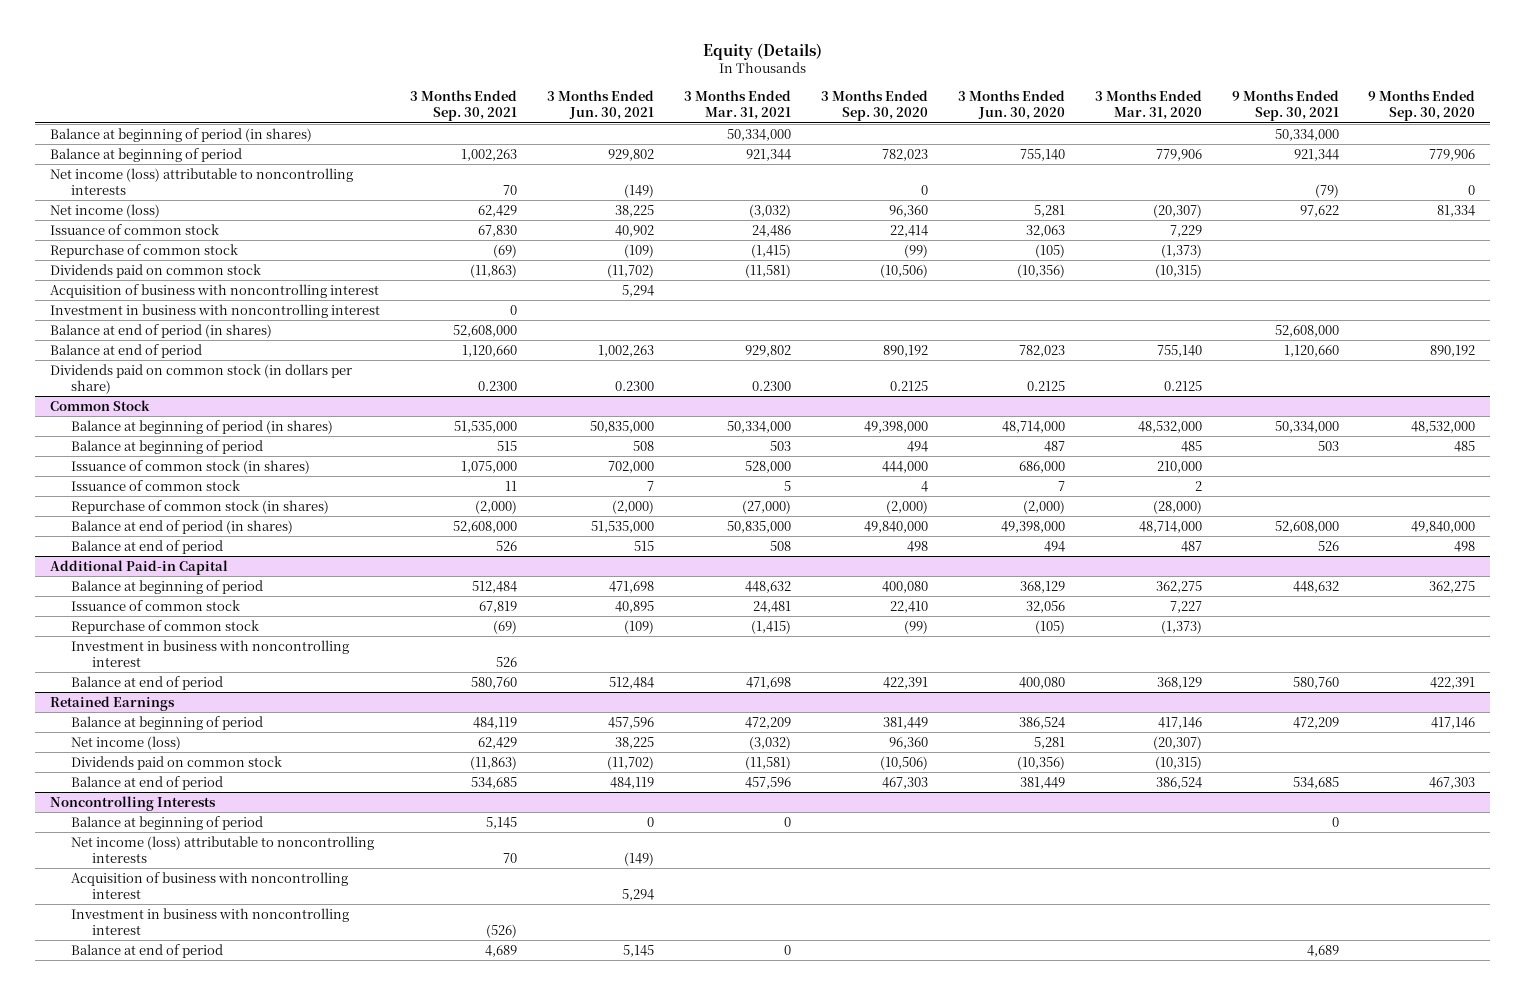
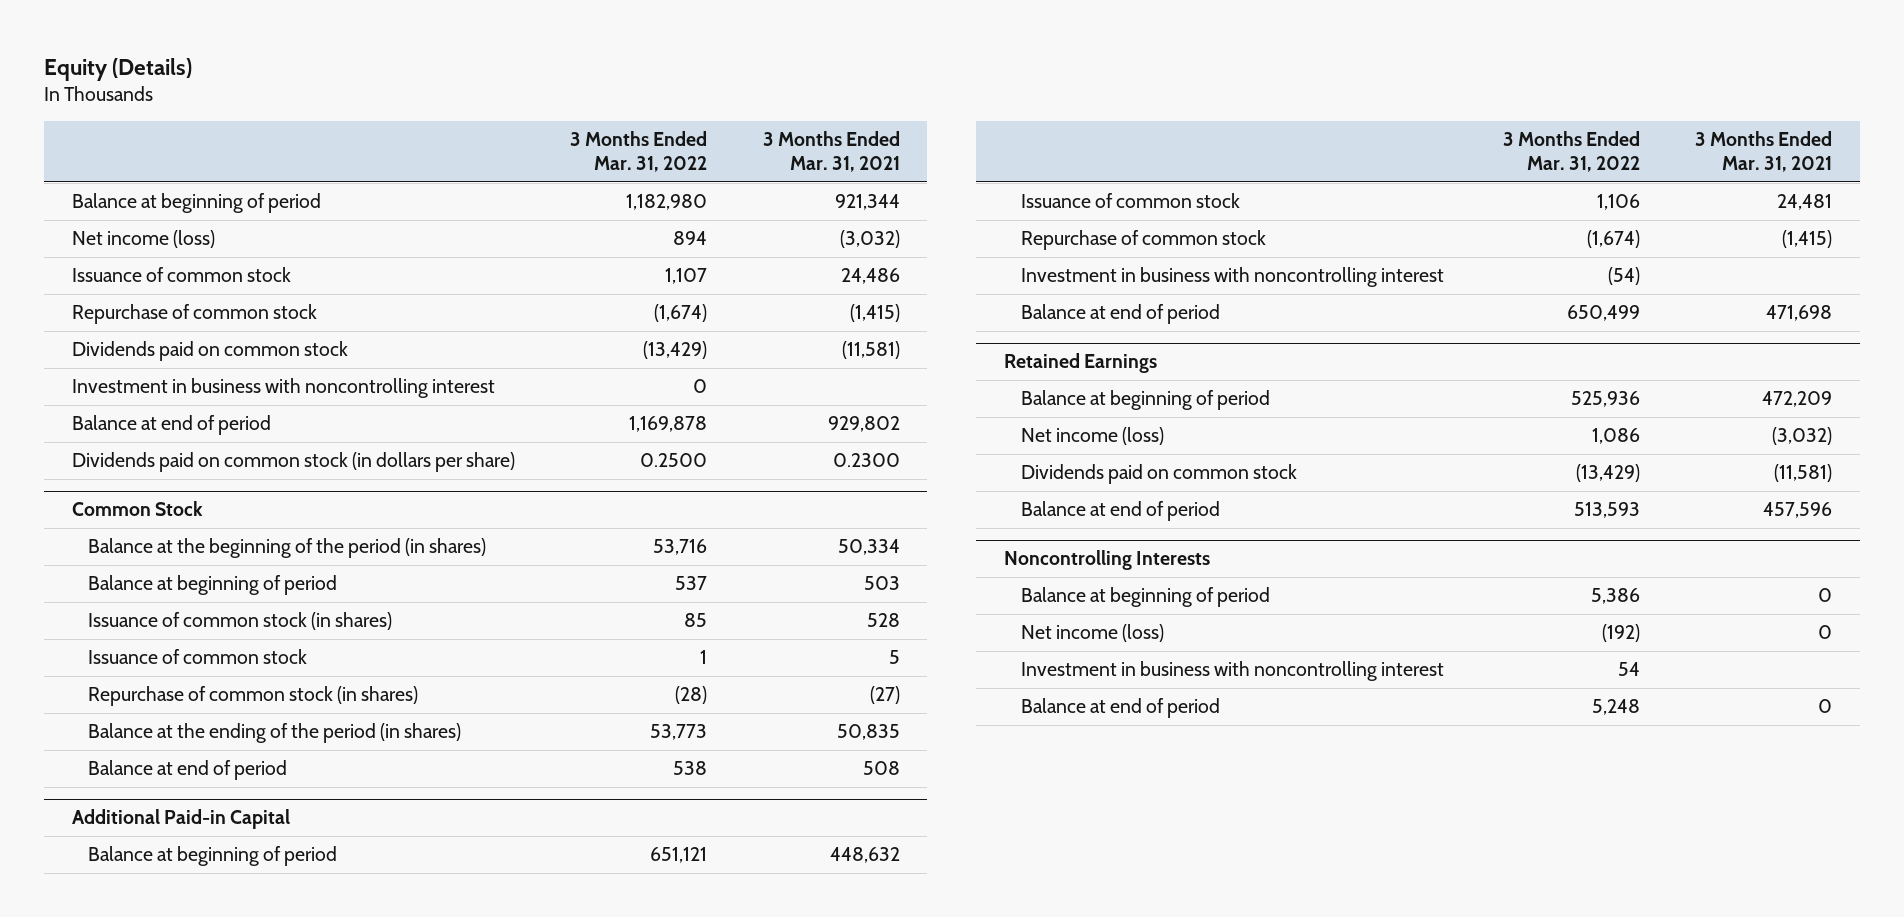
- | 3 Months Ended Sep. 30, 2021 | 3 Months Ended Jun. 30, 2021 | 3 Months Ended Mar. 31, 2021 | 3 Months Ended Sep. 30, 2020 | 3 Months Ended Jun. 30, 2020 | 3 Months Ended Mar. 31, 2020 | 9 Months Ended Sep. 30, 2021 | 9 Months Ended Sep. 30, 2020
+ | 3 Months Ended Mar. 31, 2022 | 3 Months Ended Mar. 31, 2021
- Balance at beginning of period (in shares) | | | 50,334,000 | | | | 50,334,000 |
- Net income (loss) attributable to noncontrolling interests | 70 | (149) | | 0 | | | (79) | 0
- Acquisition of business with noncontrolling interest | | 5,294 | | | | | |
- Balance at end of period (in shares) | 52,608,000 | | | | | | 52,608,000 |
@ Common Stock
- Balance at beginning of period (in shares) | 51,535,000 | 50,835,000 | 50,334,000 | 49,398,000 | 48,714,000 | 48,532,000 | 50,334,000 | 48,532,000
+ Balance at the beginning of the period (in shares) | 53,716 | 50,334
- Issuance of common stock (in shares) | 1,075,000 | 702,000 | 528,000 | 444,000 | 686,000 | 210,000 | |
+ Issuance of common stock (in shares) | 85 | 528
- Repurchase of common stock (in shares) | (2,000) | (2,000) | (27,000) | (2,000) | (2,000) | (28,000) | |
- Balance at end of period (in shares) | 52,608,000 | 51,535,000 | 50,835,000 | 49,840,000 | 49,398,000 | 48,714,000 | 52,608,000 | 49,840,000
+ Repurchase of common stock (in shares) | (28) | (27)
+ Balance at the ending of the period (in shares) | 53,773 | 50,835
@ Noncontrolling Interests
- Net income (loss) attributable to noncontrolling interests | 70 | (149) | | | | | |
- Acquisition of business with noncontrolling interest | | 5,294 | | | | | |
+ Net income (loss) | (192) | 0

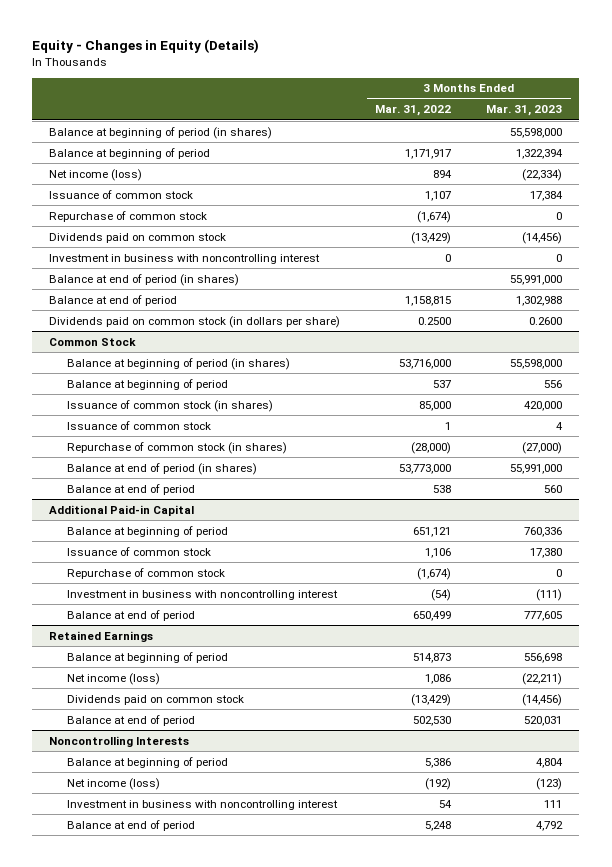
- Equity (Details)
+ Equity - Changes in Equity (Details)
- | 3 Months Ended Mar. 31, 2022 | 3 Months Ended Mar. 31, 2021
+ | 3 Months Ended Mar. 31, 2022 | 3 Months Ended Mar. 31, 2023
- Balance at beginning of period | 1,182,980 | 921,344
+ Balance at beginning of period (in shares) | | 55,598,000
+ Balance at beginning of period | 1,171,917 | 1,322,394
- Balance at end of period | 1,169,878 | 929,802
+ Balance at end of period (in shares) | | 55,991,000
+ Balance at end of period | 1,158,815 | 1,302,988
@ Common Stock
- Balance at the beginning of the period (in shares) | 53,716 | 50,334
+ Balance at beginning of period (in shares) | 53,716,000 | 55,598,000
- Issuance of common stock (in shares) | 85 | 528
+ Issuance of common stock (in shares) | 85,000 | 420,000
- Repurchase of common stock (in shares) | (28) | (27)
- Balance at the ending of the period (in shares) | 53,773 | 50,835
+ Repurchase of common stock (in shares) | (28,000) | (27,000)
+ Balance at end of period (in shares) | 53,773,000 | 55,991,000
@ Retained Earnings
- Balance at beginning of period | 525,936 | 472,209
+ Balance at beginning of period | 514,873 | 556,698
- Balance at end of period | 513,593 | 457,596
+ Balance at end of period | 502,530 | 520,031

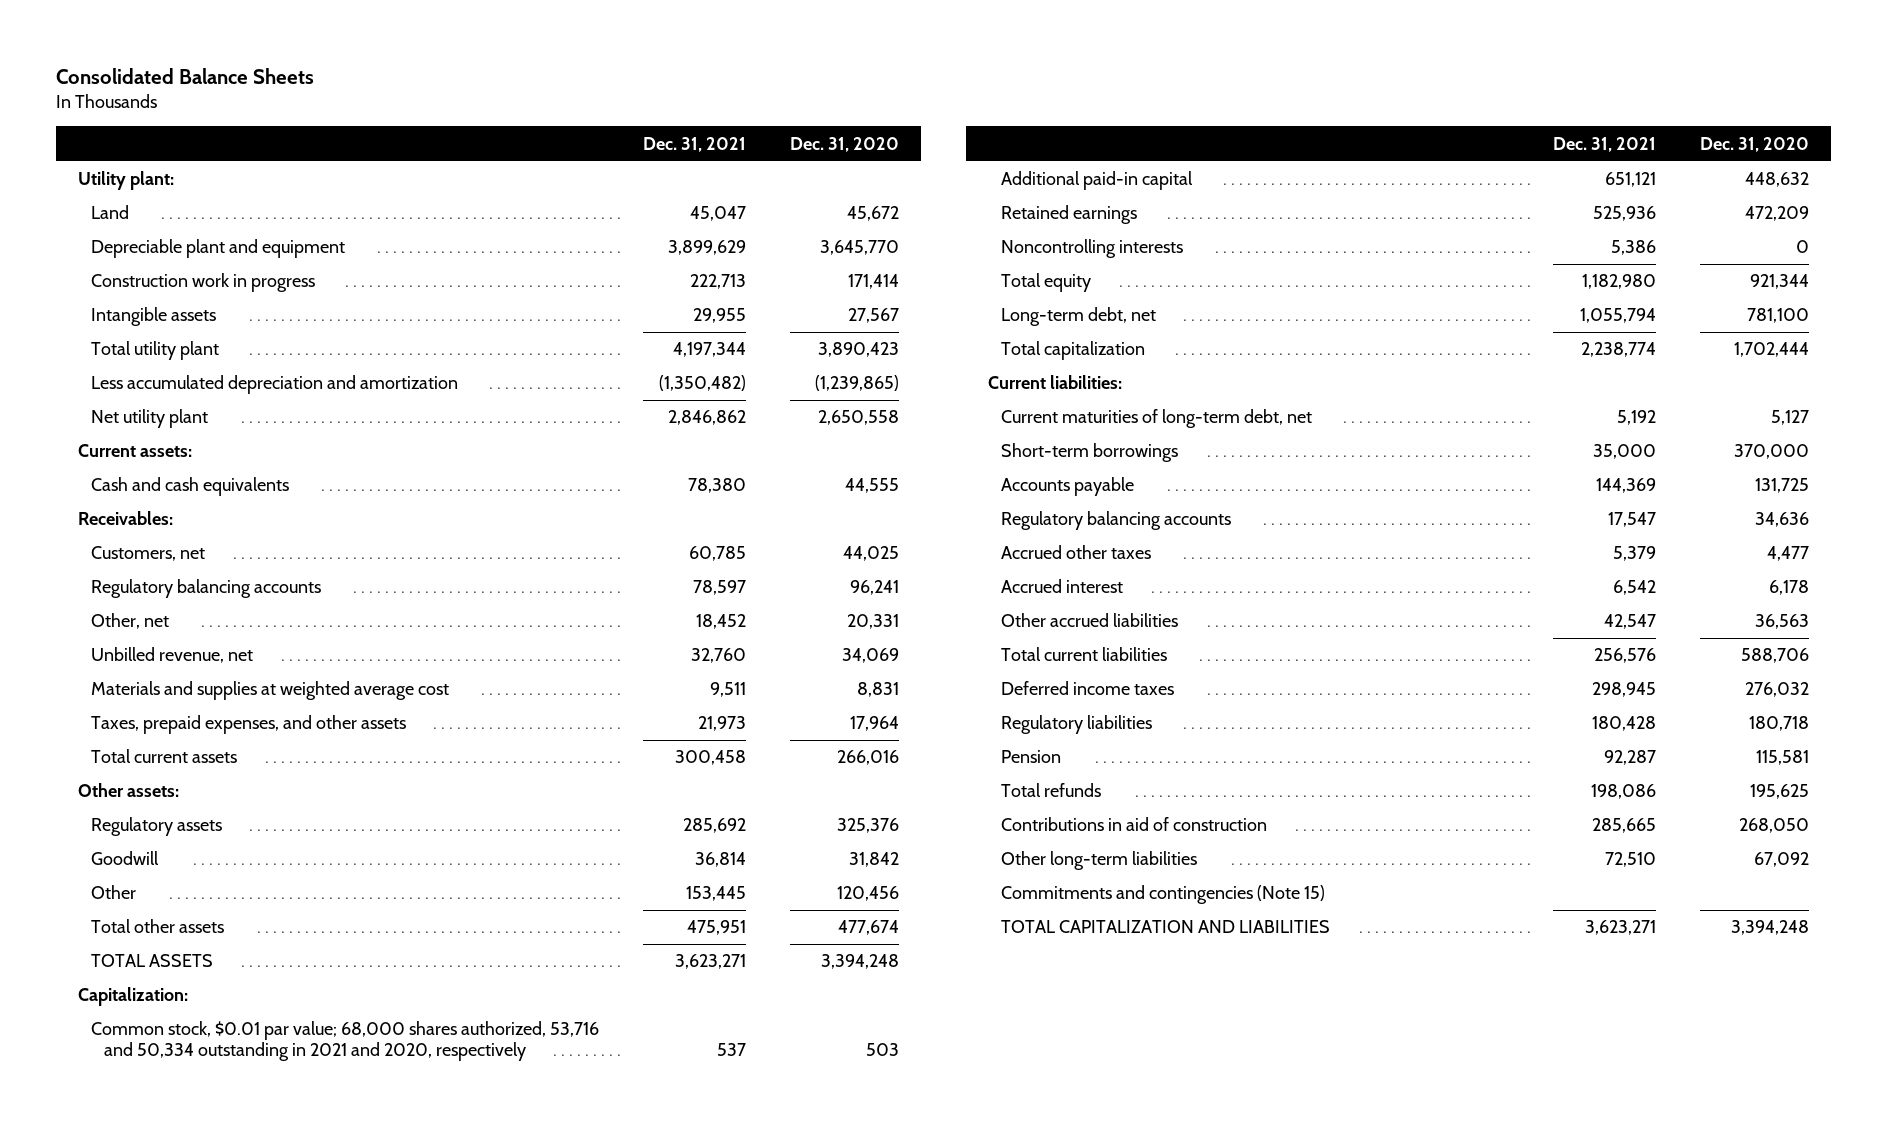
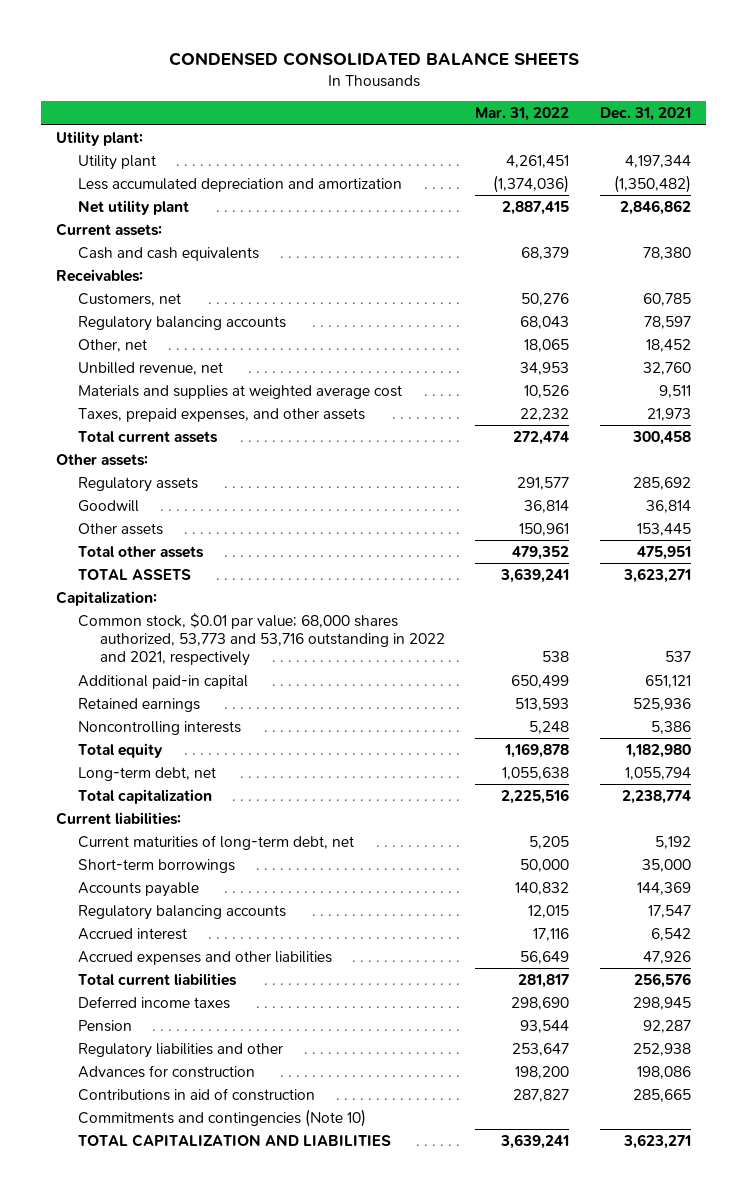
- Consolidated Balance Sheets
+ CONDENSED CONSOLIDATED BALANCE SHEETS
- | Dec. 31, 2021 | Dec. 31, 2020
+ | Mar. 31, 2022 | Dec. 31, 2021
- Land | 45,047 | 45,672
- Depreciable plant and equipment | 3,899,629 | 3,645,770
- Construction work in progress | 222,713 | 171,414
- Intangible assets | 29,955 | 27,567
- Total utility plant | 4,197,344 | 3,890,423
+ Utility plant | 4,261,451 | 4,197,344
- Other | 153,445 | 120,456
+ Other assets | 150,961 | 153,445
- Common stock, $0.01 par value; 68,000 shares authorized, 53,716 and 50,334 outstanding in 2021 and 2020, respectively | 537 | 503
+ Common stock, $0.01 par value; 68,000 shares authorized, 53,773 and 53,716 outstanding in 2022 and 2021, respectively | 538 | 537
- Accrued other taxes | 5,379 | 4,477
- Other accrued liabilities | 42,547 | 36,563
+ Accrued expenses and other liabilities | 56,649 | 47,926
- Regulatory liabilities | 180,428 | 180,718
- Total refunds | 198,086 | 195,625
+ Regulatory liabilities and other | 253,647 | 252,938
+ Advances for construction | 198,200 | 198,086
- Other long-term liabilities | 72,510 | 67,092
- Commitments and contingencies (Note 15)
+ Commitments and contingencies (Note 10)

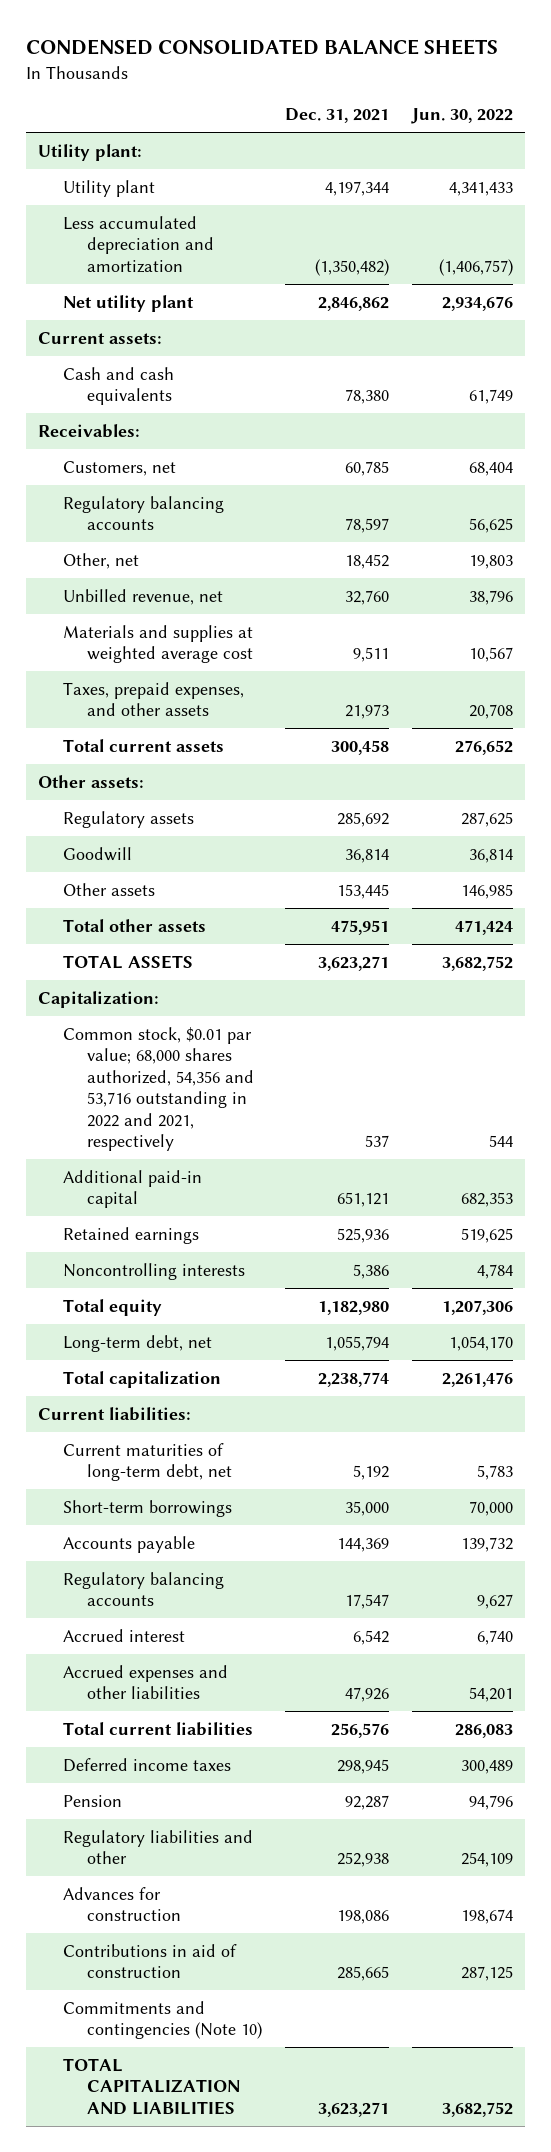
- | Mar. 31, 2022 | Dec. 31, 2021
+ | Dec. 31, 2021 | Jun. 30, 2022
- Common stock, $0.01 par value; 68,000 shares authorized, 53,773 and 53,716 outstanding in 2022 and 2021, respectively | 538 | 537
+ Common stock, $0.01 par value; 68,000 shares authorized, 54,356 and 53,716 outstanding in 2022 and 2021, respectively | 537 | 544

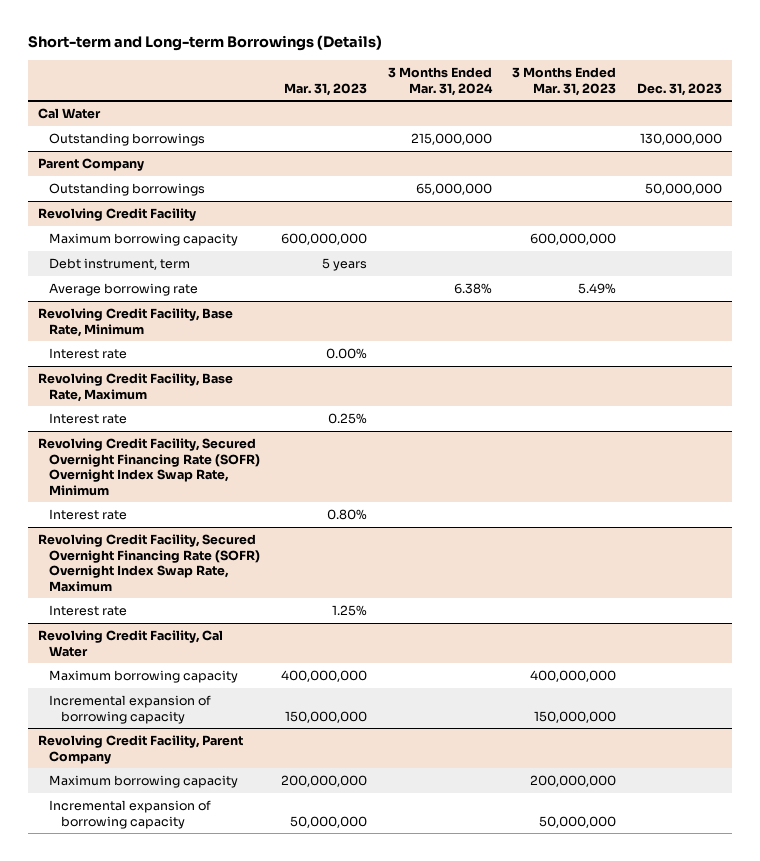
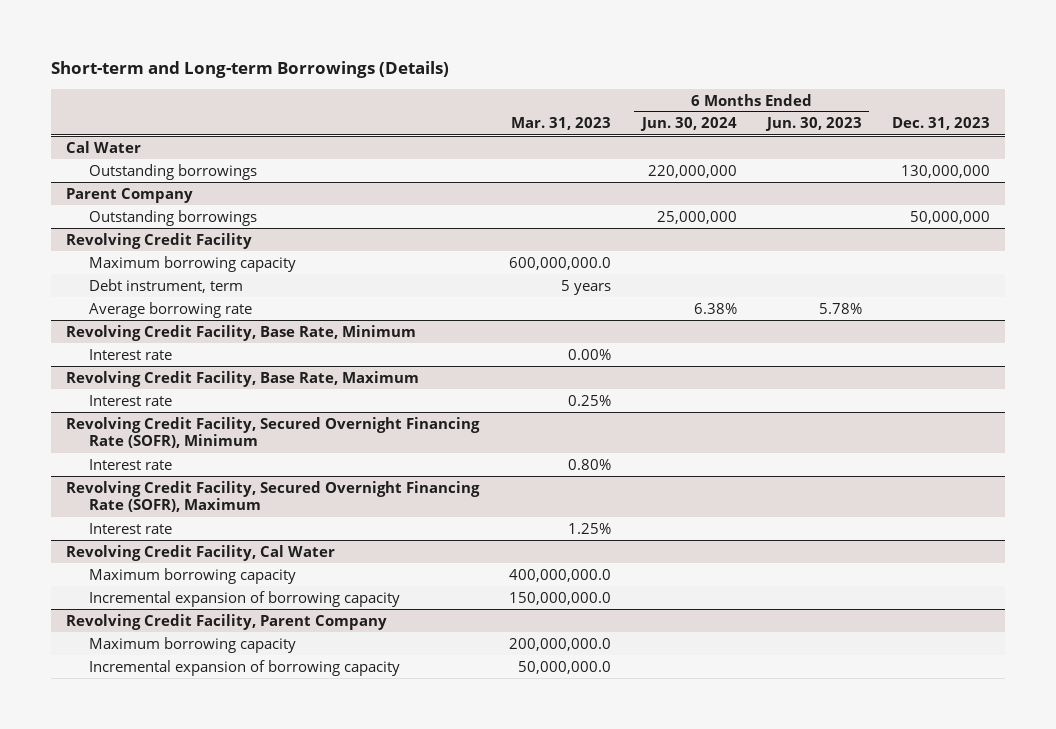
- | Mar. 31, 2023 | 3 Months Ended Mar. 31, 2024 | 3 Months Ended Mar. 31, 2023 | Dec. 31, 2023
+ | Mar. 31, 2023 | 6 Months Ended Jun. 30, 2024 | 6 Months Ended Jun. 30, 2023 | Dec. 31, 2023
@ Revolving Credit Facility
- Maximum borrowing capacity | 600,000,000 | | 600,000,000 |
+ Maximum borrowing capacity | 600,000,000.0 | | |
- Revolving Credit Facility, Secured Overnight Financing Rate (SOFR) Overnight Index Swap Rate, Minimum
+ Revolving Credit Facility, Secured Overnight Financing Rate (SOFR), Minimum
- Revolving Credit Facility, Secured Overnight Financing Rate (SOFR) Overnight Index Swap Rate, Maximum
+ Revolving Credit Facility, Secured Overnight Financing Rate (SOFR), Maximum
@ Revolving Credit Facility, Cal Water
- Maximum borrowing capacity | 400,000,000 | | 400,000,000 |
- Incremental expansion of borrowing capacity | 150,000,000 | | 150,000,000 |
+ Maximum borrowing capacity | 400,000,000.0 | | |
+ Incremental expansion of borrowing capacity | 150,000,000.0 | | |
@ Revolving Credit Facility, Parent Company
- Maximum borrowing capacity | 200,000,000 | | 200,000,000 |
- Incremental expansion of borrowing capacity | 50,000,000 | | 50,000,000 |
+ Maximum borrowing capacity | 200,000,000.0 | | |
+ Incremental expansion of borrowing capacity | 50,000,000.0 | | |

